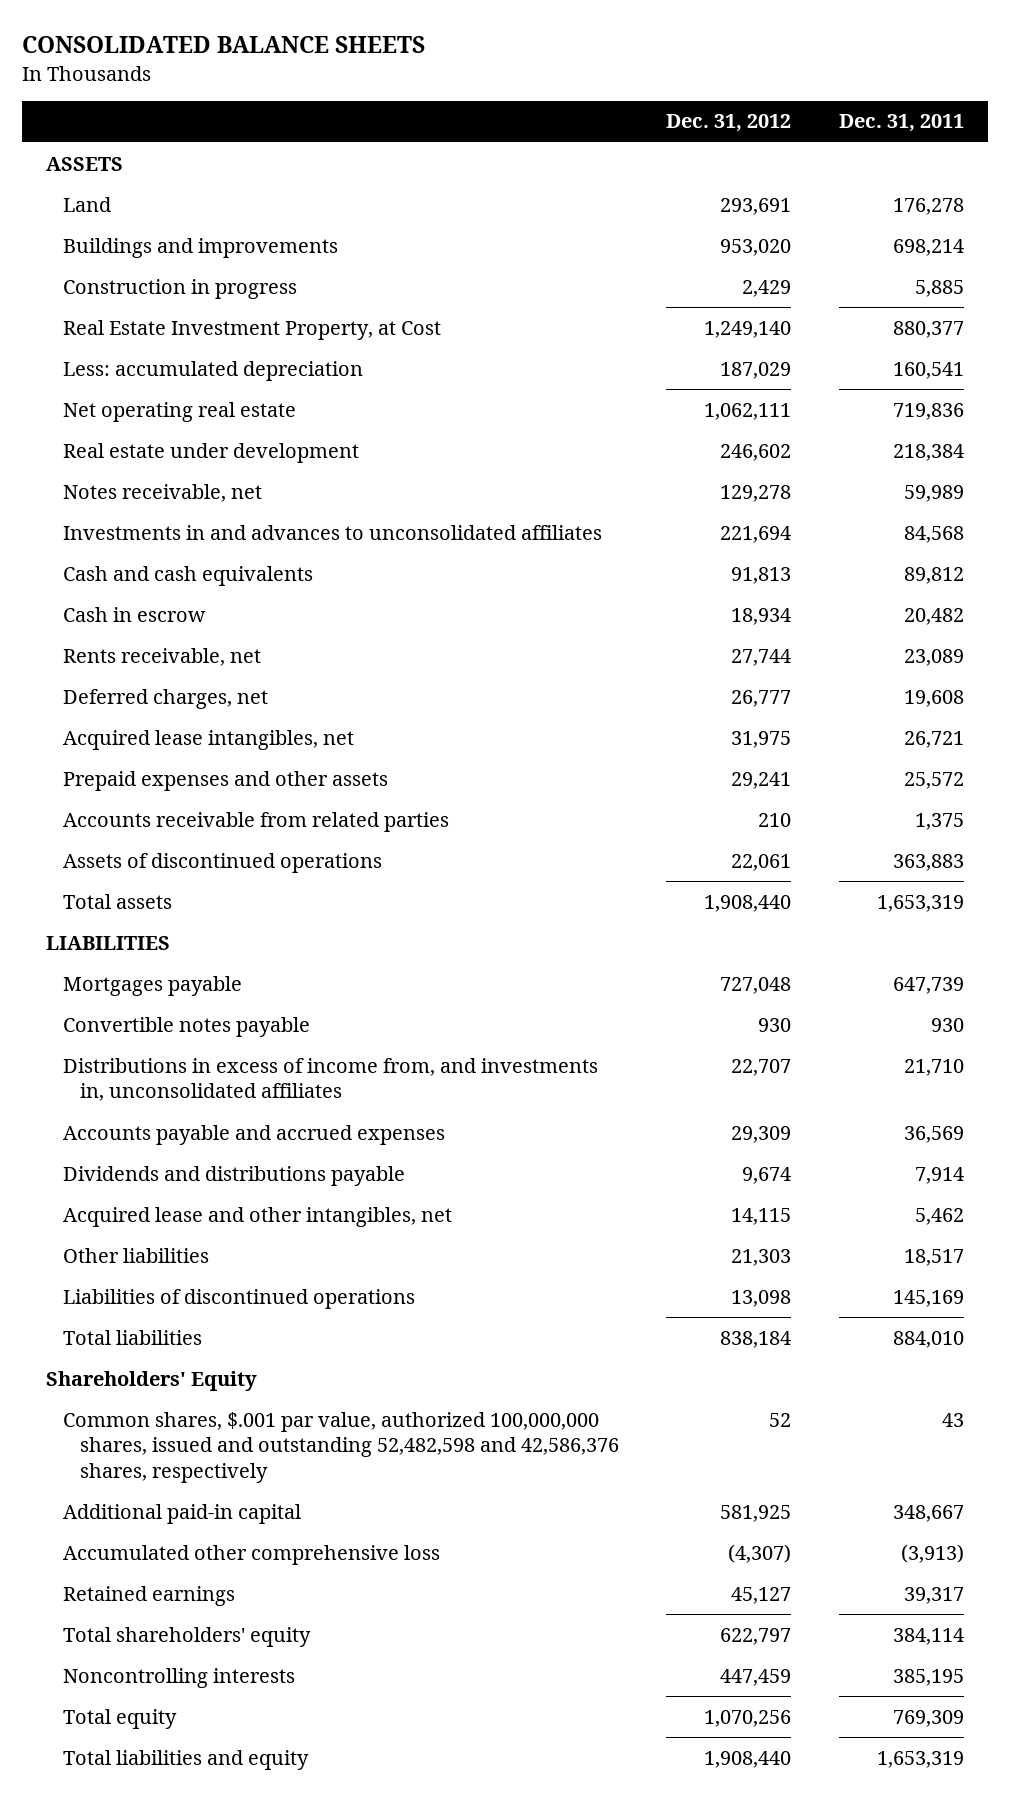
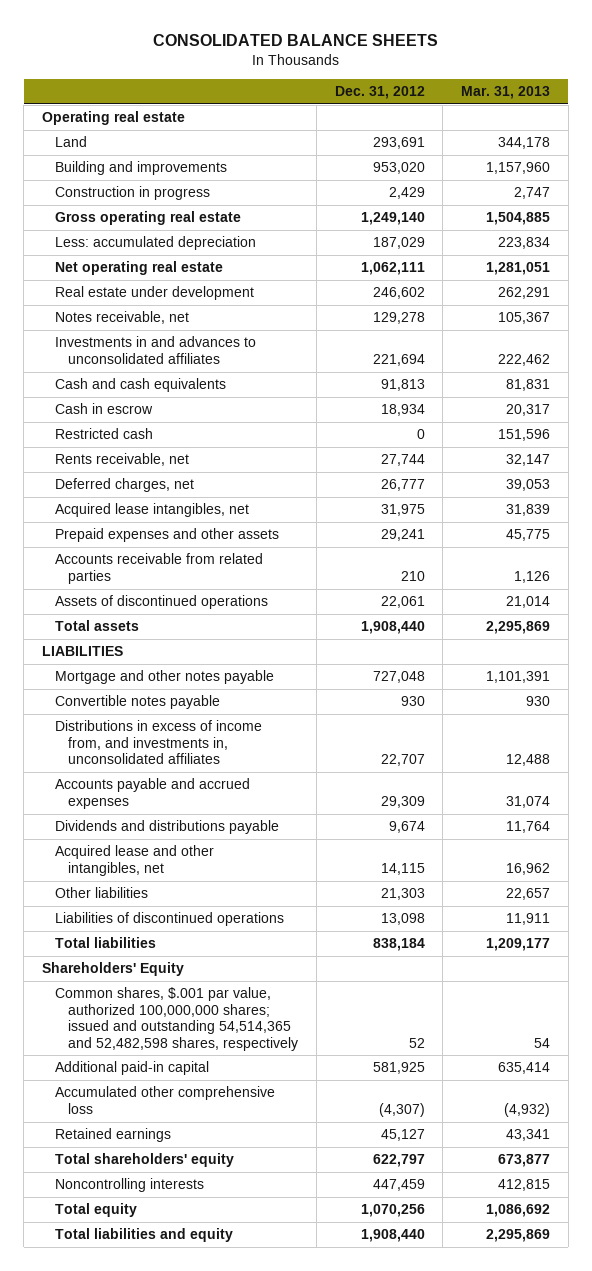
- | Dec. 31, 2012 | Dec. 31, 2011
+ | Dec. 31, 2012 | Mar. 31, 2013
- ASSETS
+ Operating real estate
- Buildings and improvements | 953,020 | 698,214
+ Building and improvements | 953,020 | 1,157,960
- Real Estate Investment Property, at Cost | 1,249,140 | 880,377
+ Gross operating real estate | 1,249,140 | 1,504,885
+ Restricted cash | 0 | 151,596
- Mortgages payable | 727,048 | 647,739
+ Mortgage and other notes payable | 727,048 | 1,101,391
- Common shares, $.001 par value, authorized 100,000,000 shares, issued and outstanding 52,482,598 and 42,586,376 shares, respectively | 52 | 43
+ Common shares, $.001 par value, authorized 100,000,000 shares; issued and outstanding 54,514,365 and 52,482,598 shares, respectively | 52 | 54

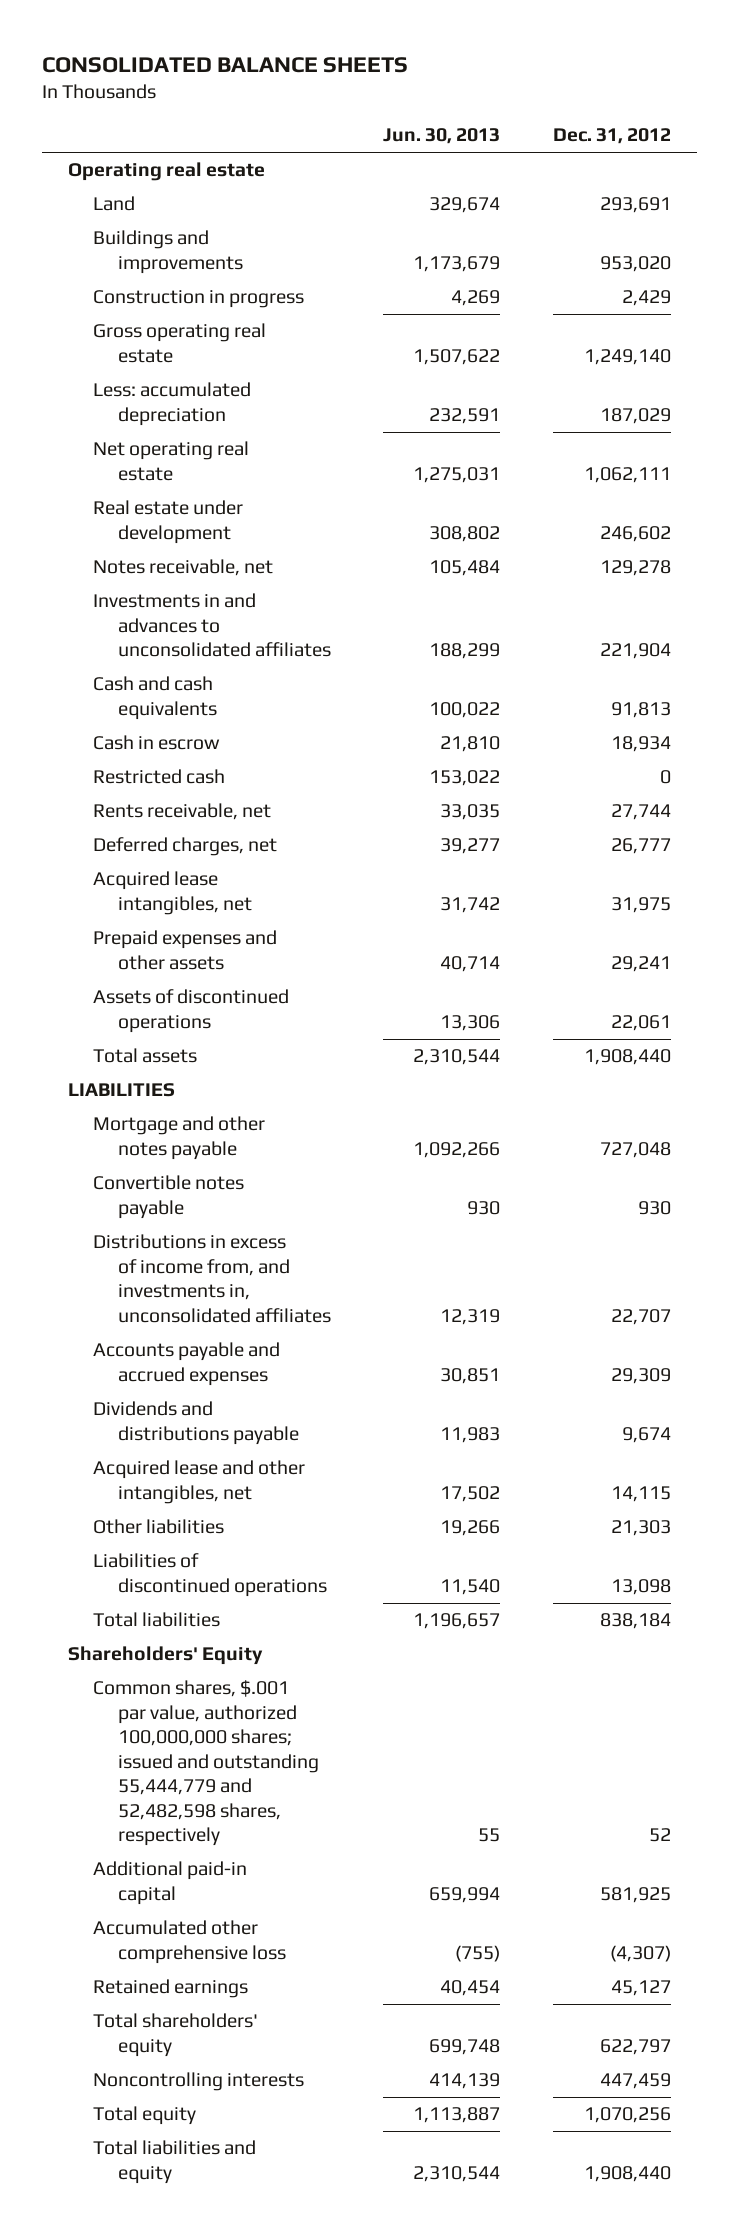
- | Dec. 31, 2012 | Mar. 31, 2013
+ | Jun. 30, 2013 | Dec. 31, 2012
- Building and improvements | 953,020 | 1,157,960
+ Buildings and improvements | 1,173,679 | 953,020
- Investments in and advances to unconsolidated affiliates | 221,694 | 222,462
+ Investments in and advances to unconsolidated affiliates | 188,299 | 221,904
- Accounts receivable from related parties | 210 | 1,126
- Common shares, $.001 par value, authorized 100,000,000 shares; issued and outstanding 54,514,365 and 52,482,598 shares, respectively | 52 | 54
+ Common shares, $.001 par value, authorized 100,000,000 shares; issued and outstanding 55,444,779 and 52,482,598 shares, respectively | 55 | 52

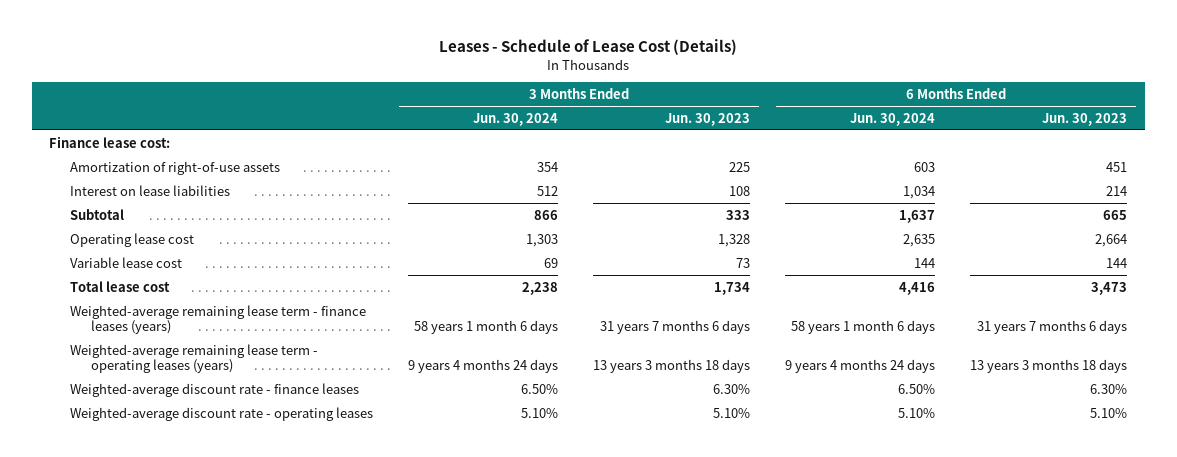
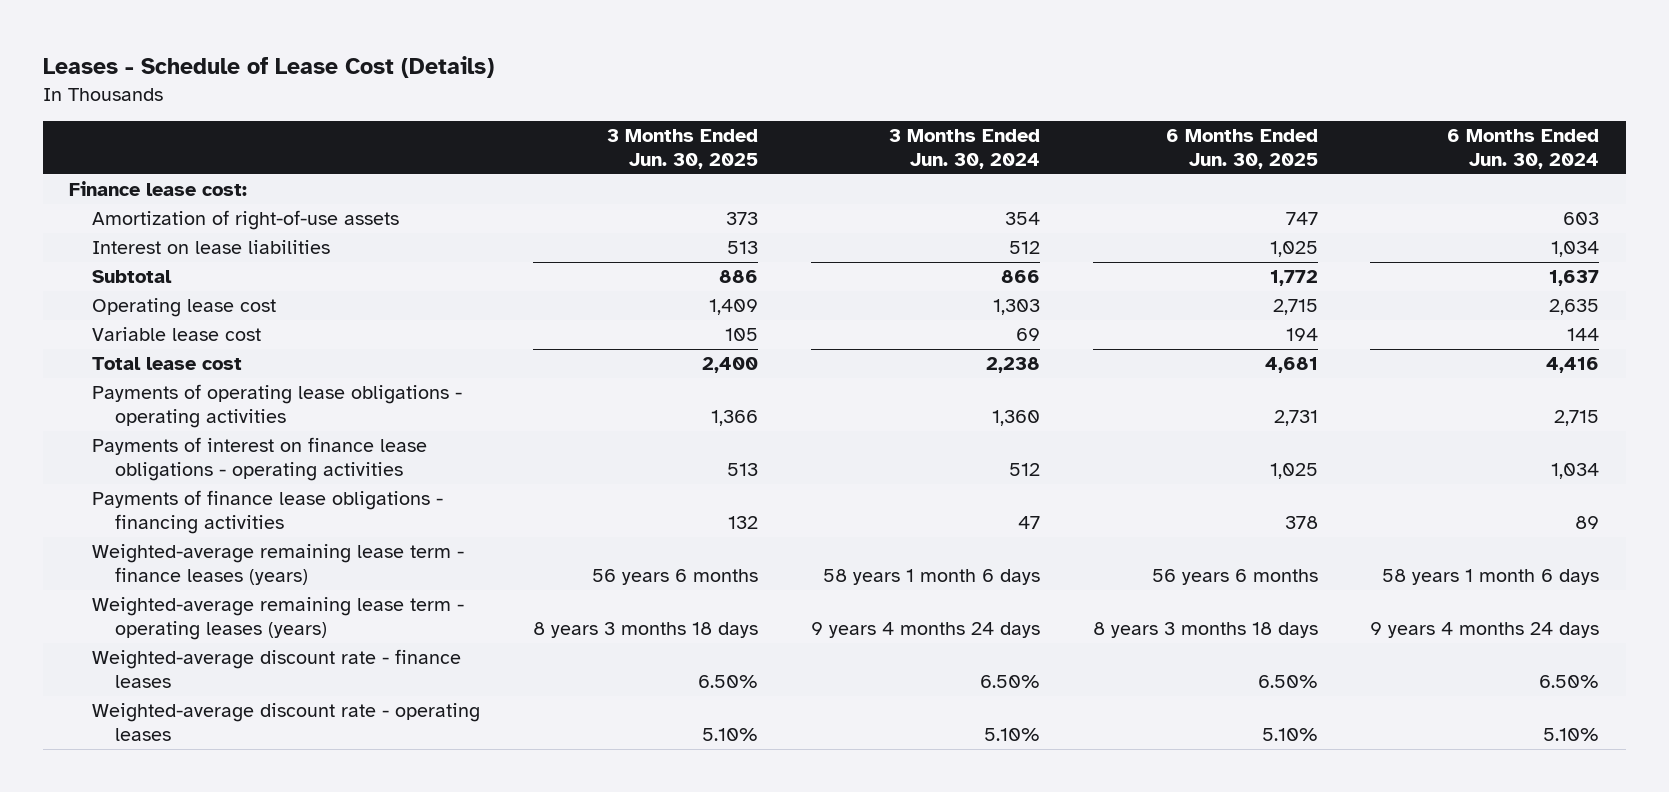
- | 3 Months Ended Jun. 30, 2024 | 3 Months Ended Jun. 30, 2023 | 6 Months Ended Jun. 30, 2024 | 6 Months Ended Jun. 30, 2023
+ | 3 Months Ended Jun. 30, 2025 | 3 Months Ended Jun. 30, 2024 | 6 Months Ended Jun. 30, 2025 | 6 Months Ended Jun. 30, 2024
+ Payments of operating lease obligations - operating activities | 1,366 | 1,360 | 2,731 | 2,715
+ Payments of interest on finance lease obligations - operating activities | 513 | 512 | 1,025 | 1,034
+ Payments of finance lease obligations - financing activities | 132 | 47 | 378 | 89

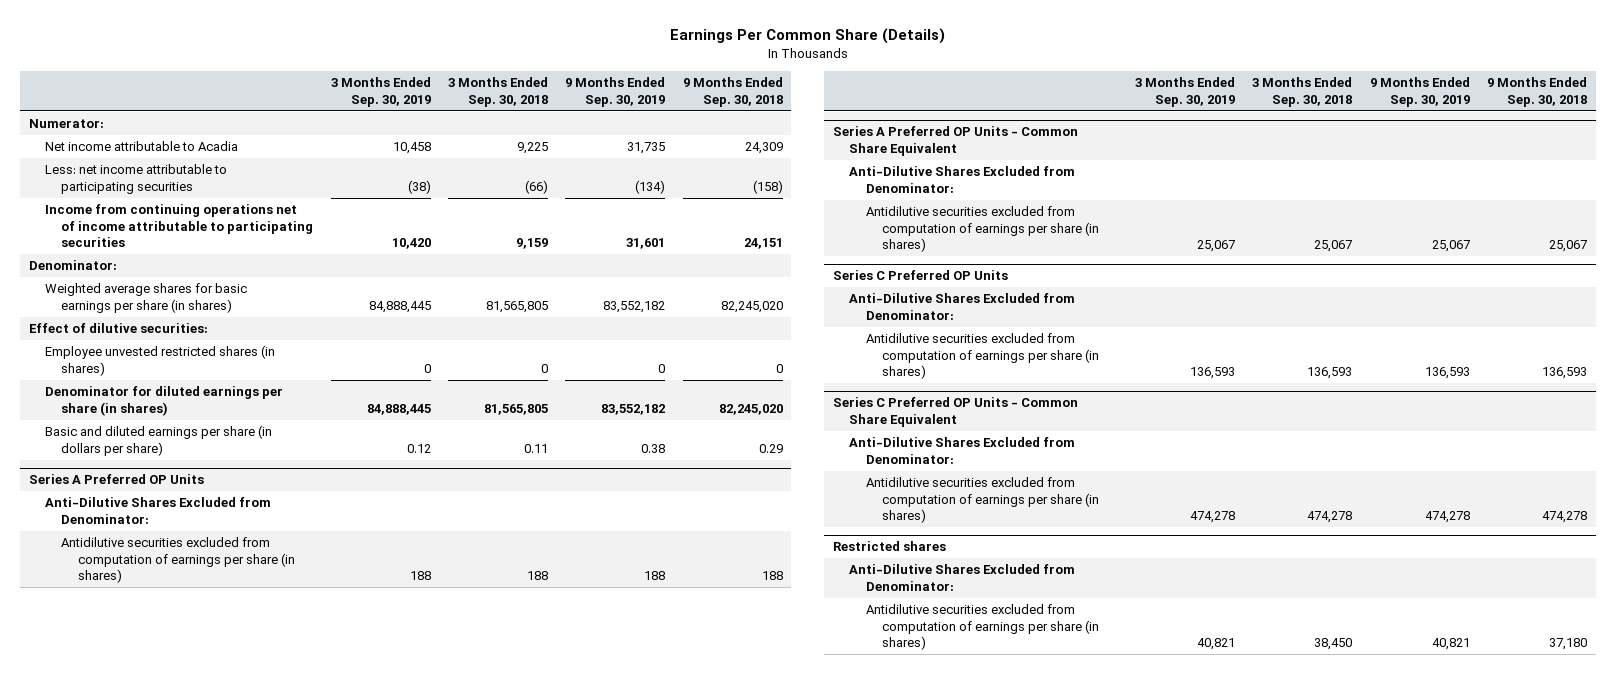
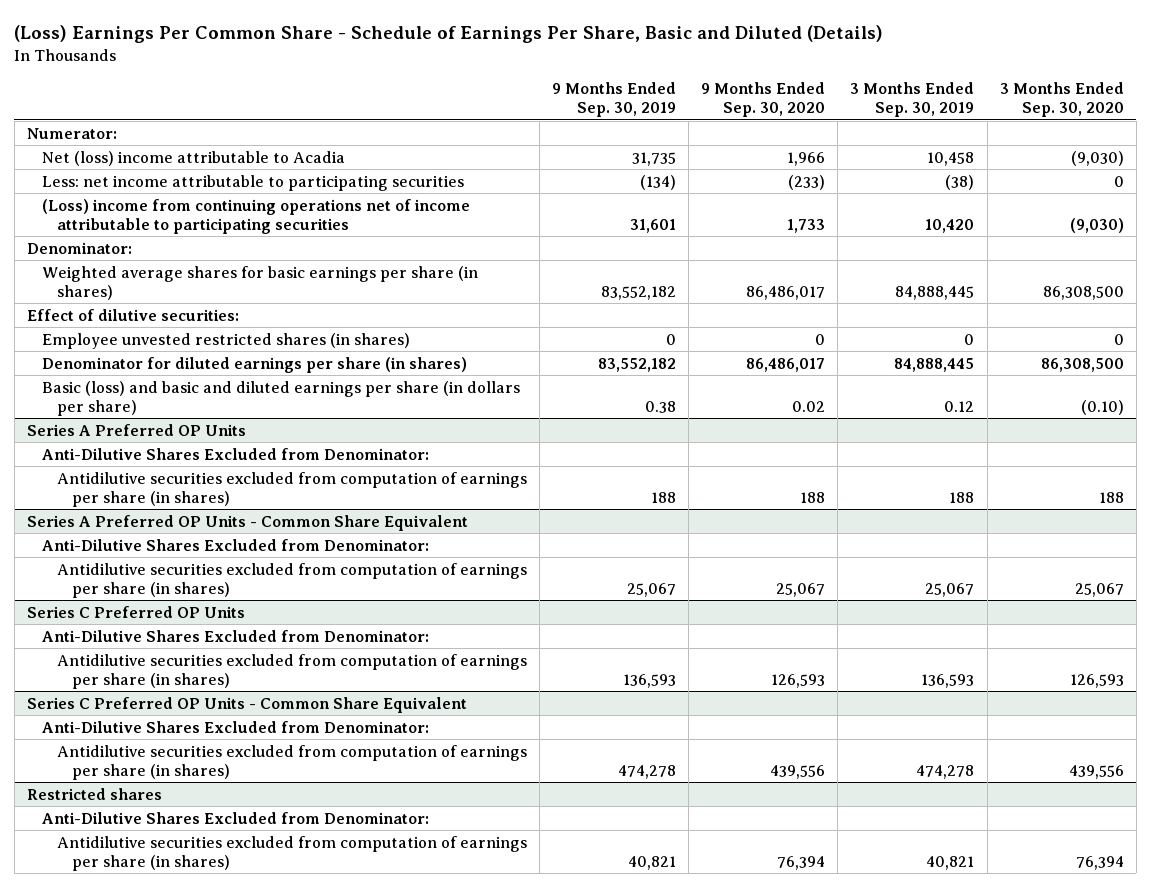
- Earnings Per Common Share (Details)
+ (Loss) Earnings Per Common Share - Schedule of Earnings Per Share, Basic and Diluted (Details)
- | 3 Months Ended Sep. 30, 2019 | 3 Months Ended Sep. 30, 2018 | 9 Months Ended Sep. 30, 2019 | 9 Months Ended Sep. 30, 2018
+ | 9 Months Ended Sep. 30, 2019 | 9 Months Ended Sep. 30, 2020 | 3 Months Ended Sep. 30, 2019 | 3 Months Ended Sep. 30, 2020
- Net income attributable to Acadia | 10,458 | 9,225 | 31,735 | 24,309
+ Net (loss) income attributable to Acadia | 31,735 | 1,966 | 10,458 | (9,030)
- Income from continuing operations net of income attributable to participating securities | 10,420 | 9,159 | 31,601 | 24,151
+ (Loss) income from continuing operations net of income attributable to participating securities | 31,601 | 1,733 | 10,420 | (9,030)
- Basic and diluted earnings per share (in dollars per share) | 0.12 | 0.11 | 0.38 | 0.29
+ Basic (loss) and basic and diluted earnings per share (in dollars per share) | 0.38 | 0.02 | 0.12 | (0.10)

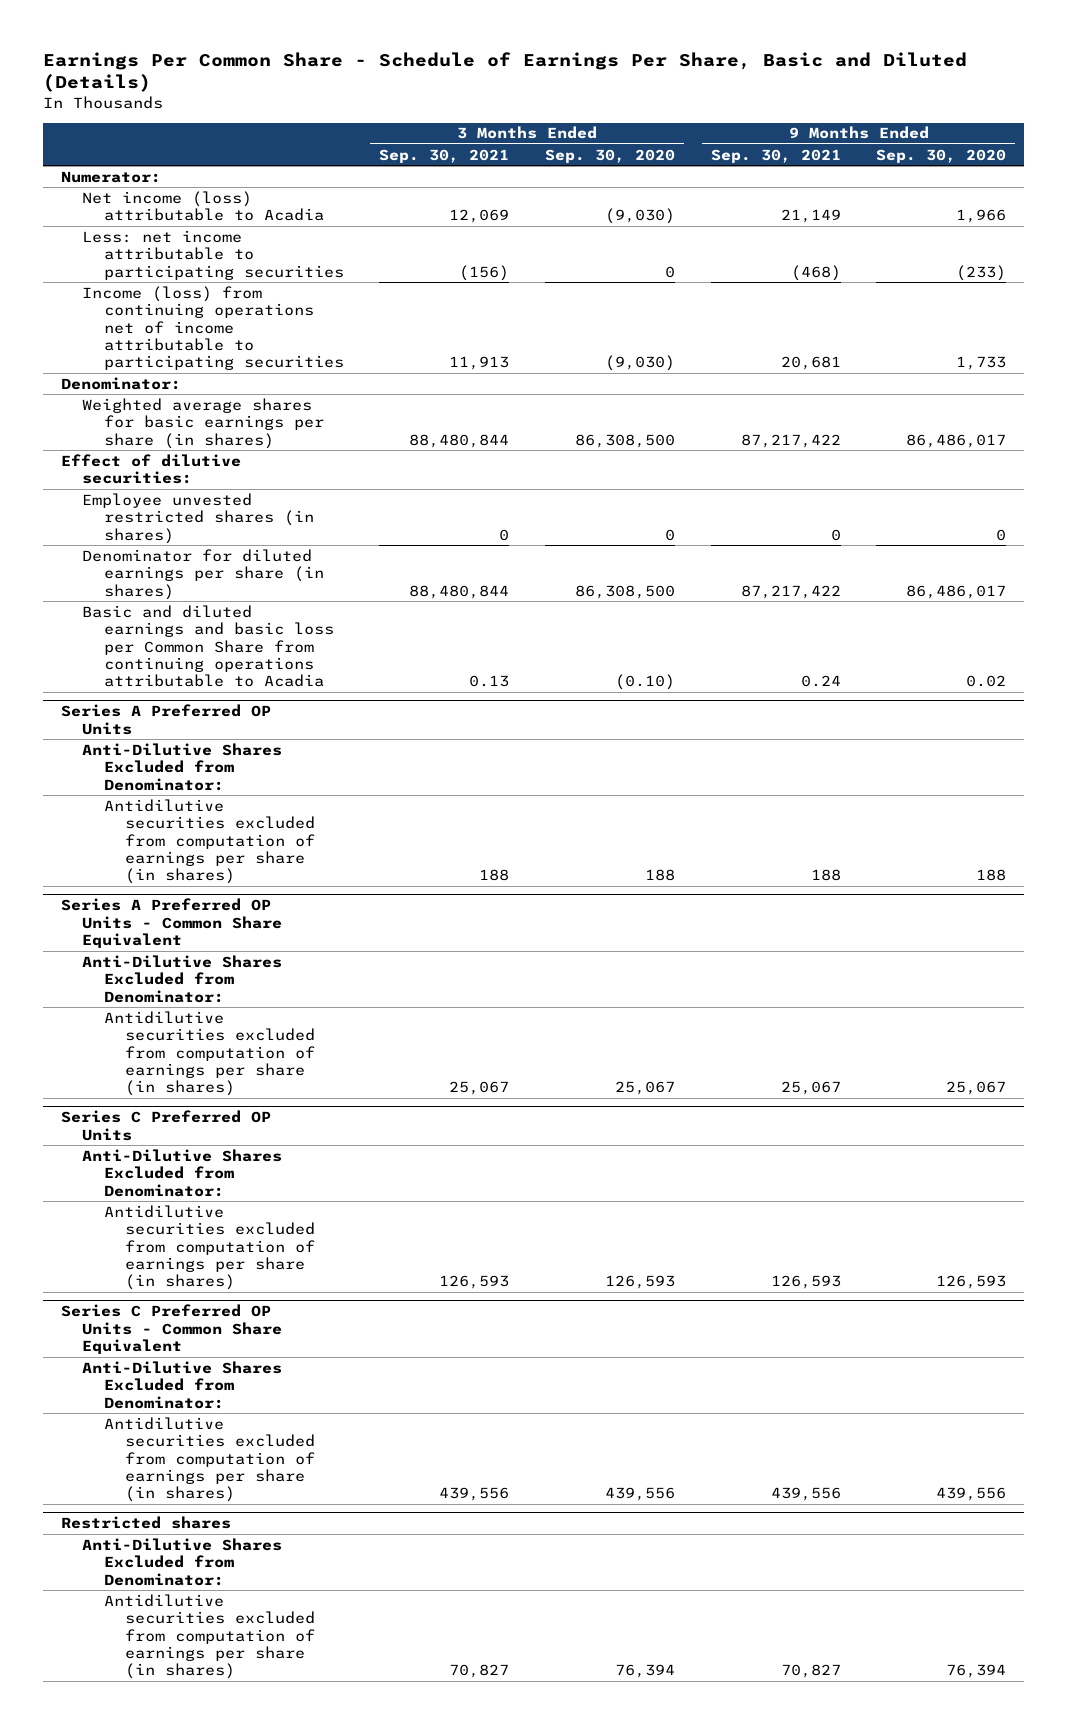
- (Loss) Earnings Per Common Share - Schedule of Earnings Per Share, Basic and Diluted (Details)
+ Earnings Per Common Share - Schedule of Earnings Per Share, Basic and Diluted (Details)
- | 9 Months Ended Sep. 30, 2019 | 9 Months Ended Sep. 30, 2020 | 3 Months Ended Sep. 30, 2019 | 3 Months Ended Sep. 30, 2020
+ | 3 Months Ended Sep. 30, 2021 | 3 Months Ended Sep. 30, 2020 | 9 Months Ended Sep. 30, 2021 | 9 Months Ended Sep. 30, 2020
- Net (loss) income attributable to Acadia | 31,735 | 1,966 | 10,458 | (9,030)
+ Net income (loss) attributable to Acadia | 12,069 | (9,030) | 21,149 | 1,966
- (Loss) income from continuing operations net of income attributable to participating securities | 31,601 | 1,733 | 10,420 | (9,030)
+ Income (loss) from continuing operations net of income attributable to participating securities | 11,913 | (9,030) | 20,681 | 1,733
- Basic (loss) and basic and diluted earnings per share (in dollars per share) | 0.38 | 0.02 | 0.12 | (0.10)
+ Basic and diluted earnings and basic loss per Common Share from continuing operations attributable to Acadia | 0.13 | (0.10) | 0.24 | 0.02

